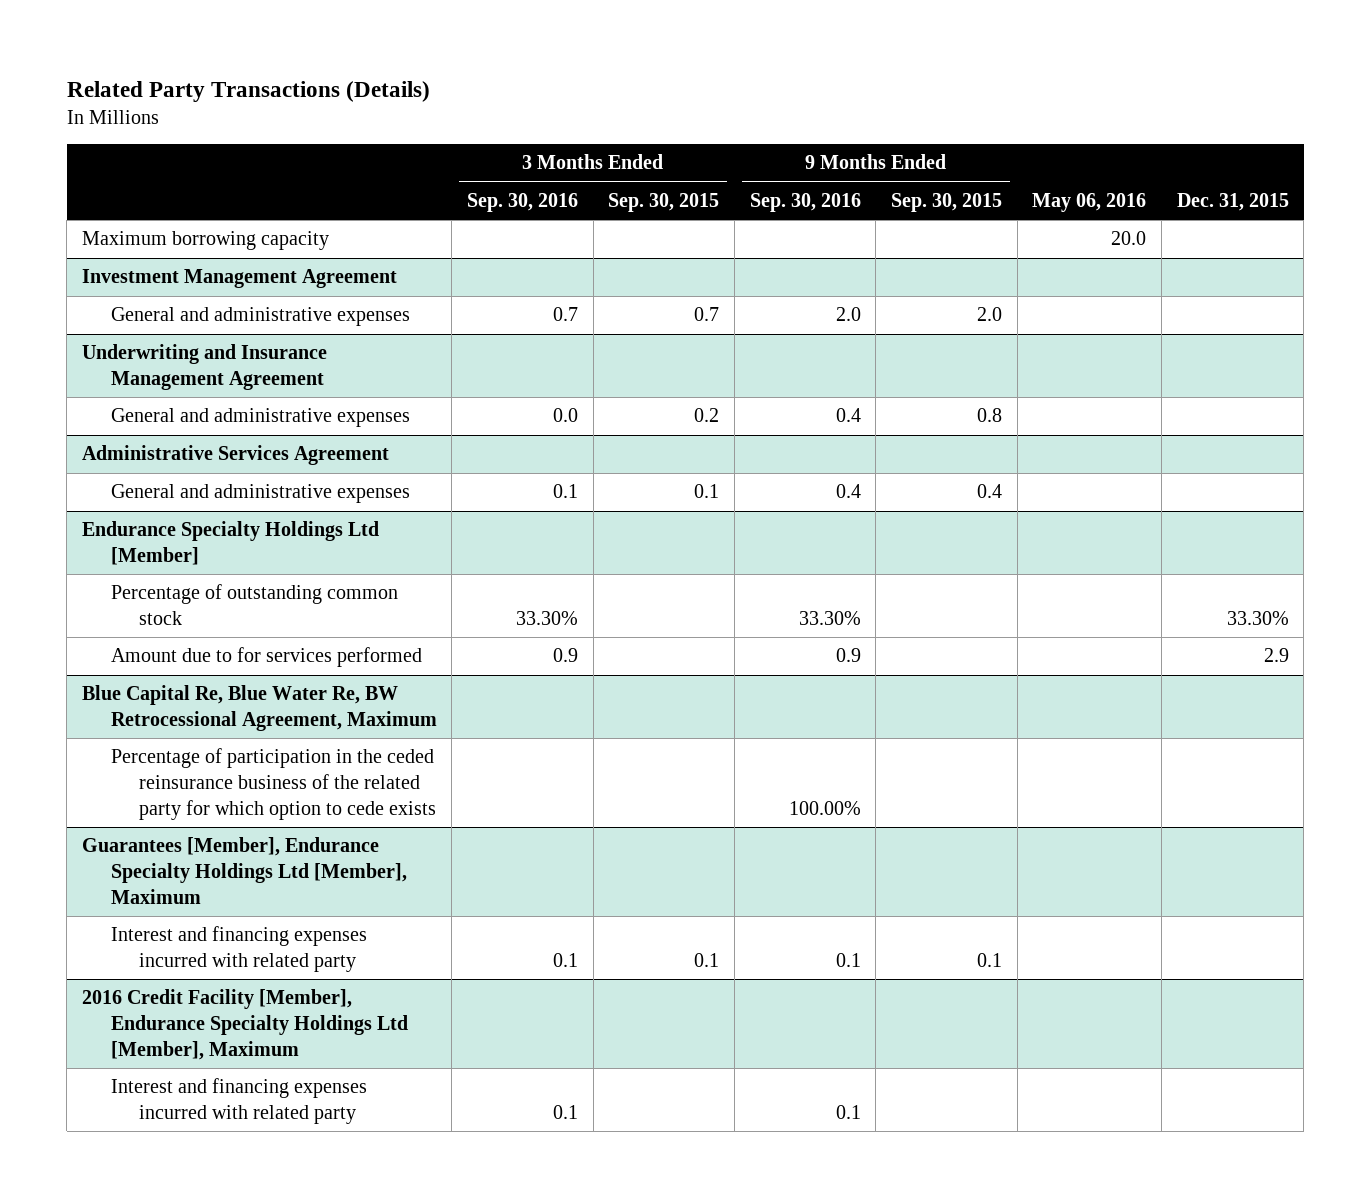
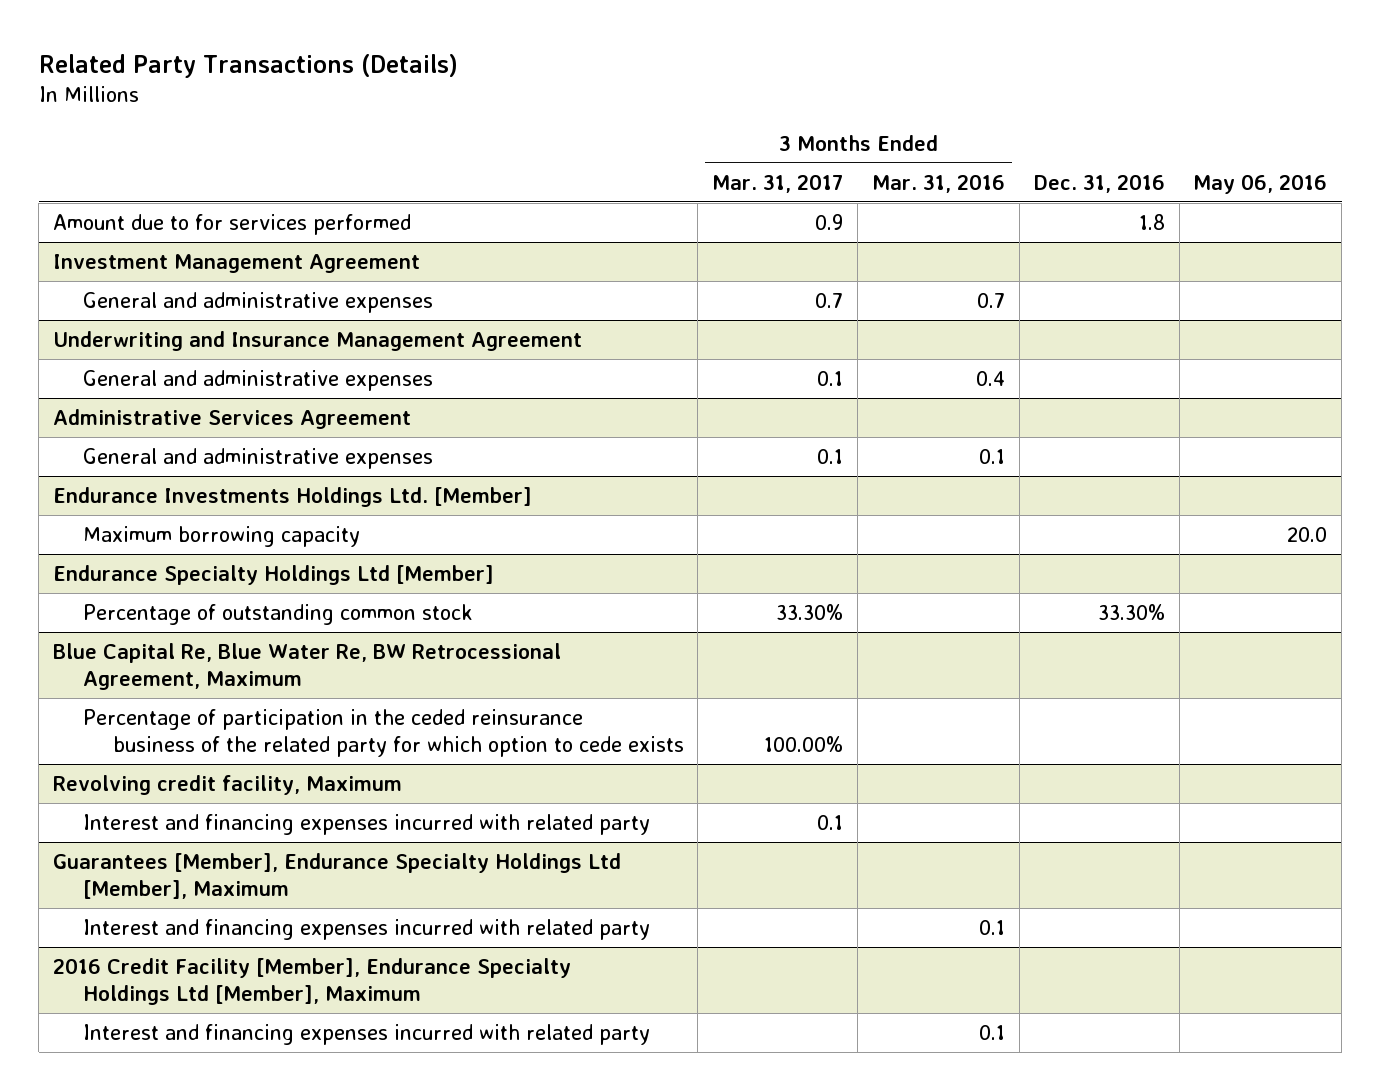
- | 3 Months Ended Sep. 30, 2016 | 3 Months Ended Sep. 30, 2015 | 9 Months Ended Sep. 30, 2016 | 9 Months Ended Sep. 30, 2015 | May 06, 2016 | Dec. 31, 2015
+ | 3 Months Ended Mar. 31, 2017 | 3 Months Ended Mar. 31, 2016 | Dec. 31, 2016 | May 06, 2016
- Maximum borrowing capacity | | | | | 20.0 |
+ Amount due to for services performed | 0.9 | | 1.8 |
+ Endurance Investments Holdings Ltd. [Member]
+ Maximum borrowing capacity | | | | 20.0
@ Endurance Specialty Holdings Ltd [Member]
- Amount due to for services performed | 0.9 | | 0.9 | | | 2.9
+ Revolving credit facility, Maximum
+ Interest and financing expenses incurred with related party | 0.1 | | |

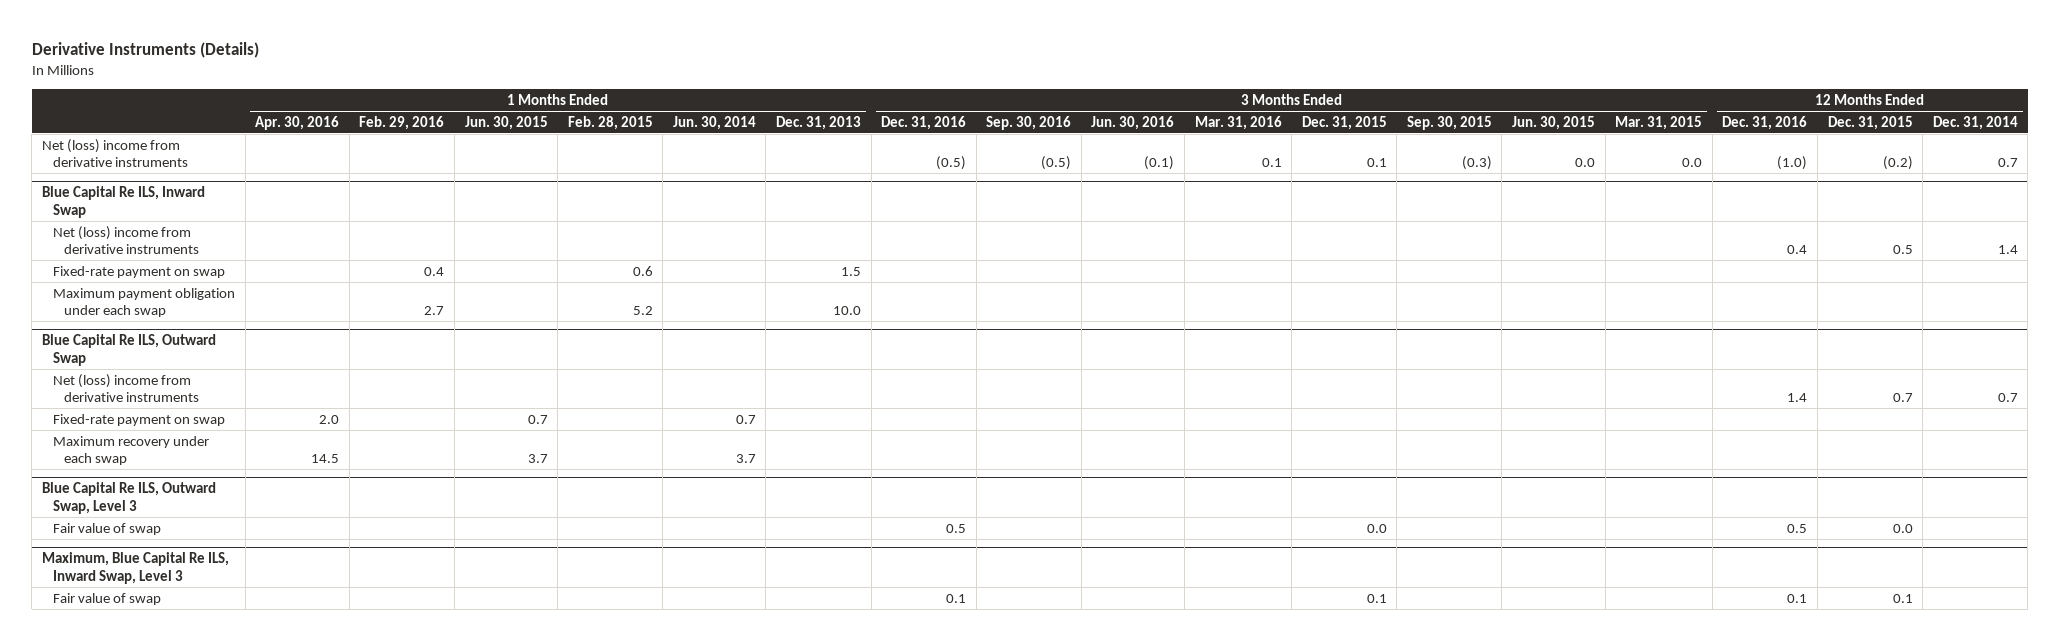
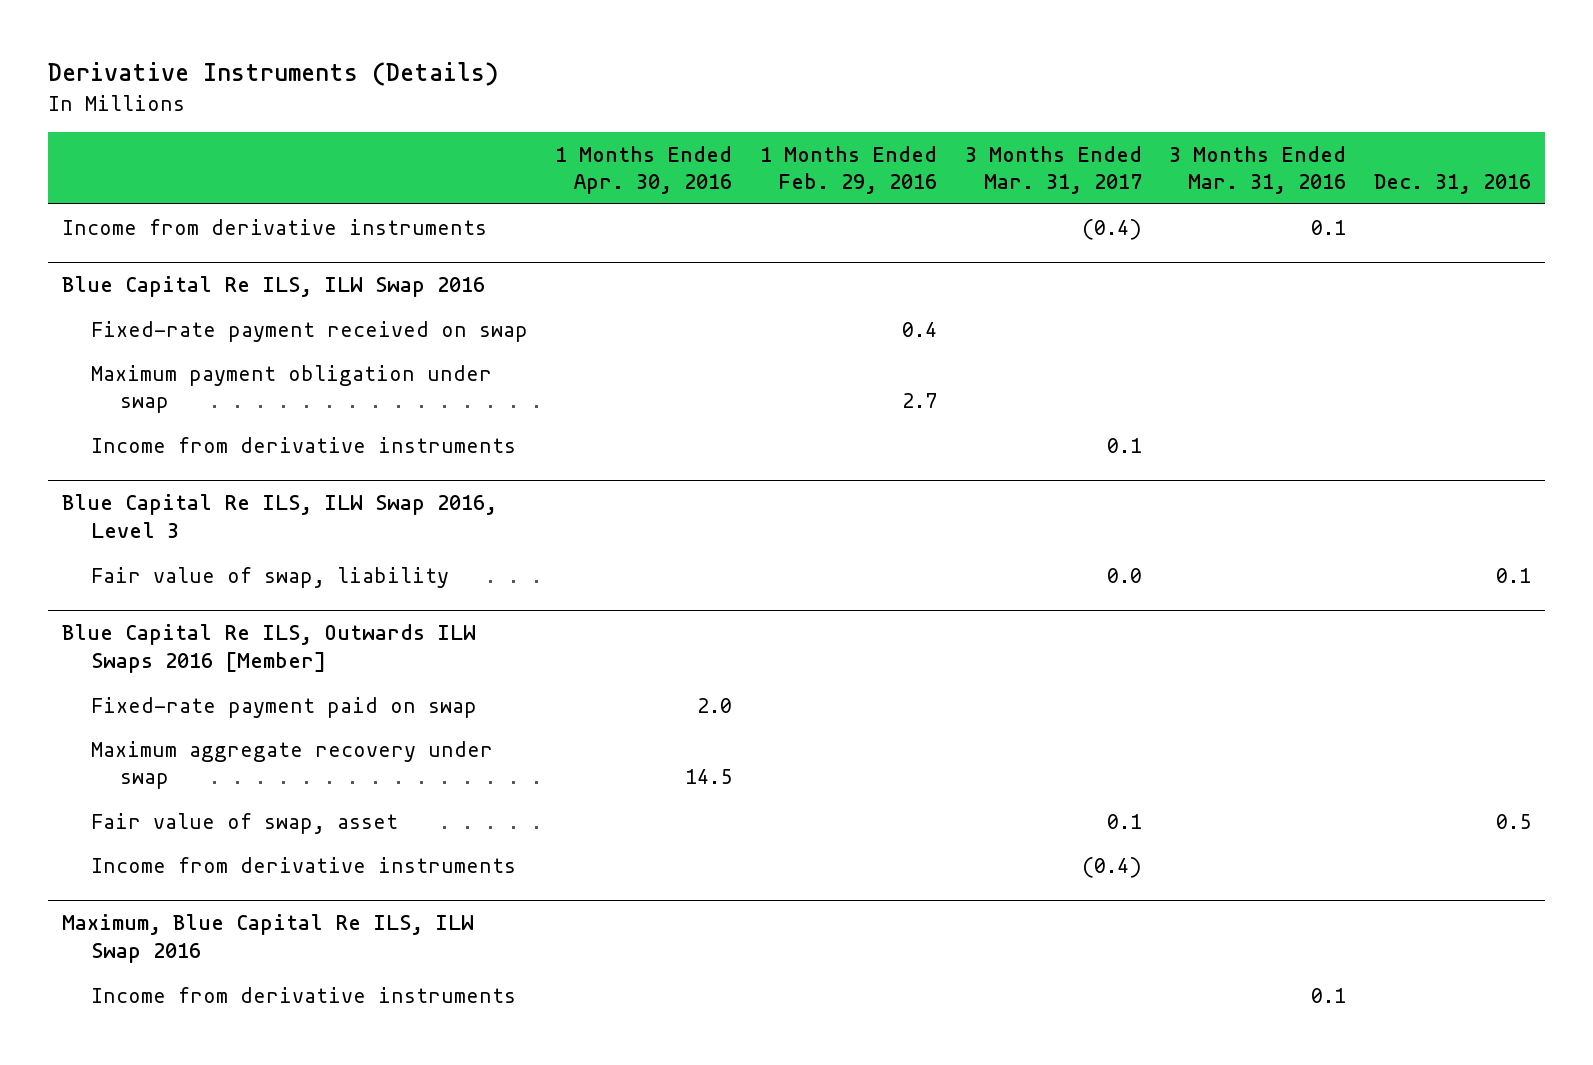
- | 1 Months Ended Apr. 30, 2016 | 1 Months Ended Feb. 29, 2016 | 1 Months Ended Jun. 30, 2015 | 1 Months Ended Feb. 28, 2015 | 1 Months Ended Jun. 30, 2014 | 1 Months Ended Dec. 31, 2013 | 3 Months Ended Dec. 31, 2016 | 3 Months Ended Sep. 30, 2016 | 3 Months Ended Jun. 30, 2016 | 3 Months Ended Mar. 31, 2016 | 3 Months Ended Dec. 31, 2015 | 3 Months Ended Sep. 30, 2015 | 3 Months Ended Jun. 30, 2015 | 3 Months Ended Mar. 31, 2015 | 12 Months Ended Dec. 31, 2016 | 12 Months Ended Dec. 31, 2015 | 12 Months Ended Dec. 31, 2014
+ | 1 Months Ended Apr. 30, 2016 | 1 Months Ended Feb. 29, 2016 | 3 Months Ended Mar. 31, 2017 | 3 Months Ended Mar. 31, 2016 | Dec. 31, 2016
- Net (loss) income from derivative instruments | | | | | | | (0.5) | (0.5) | (0.1) | 0.1 | 0.1 | (0.3) | 0.0 | 0.0 | (1.0) | (0.2) | 0.7
- Blue Capital Re ILS, Inward Swap
- Net (loss) income from derivative instruments | | | | | | | | | | | | | | | 0.4 | 0.5 | 1.4
- Fixed-rate payment on swap | | 0.4 | | 0.6 | | 1.5 | | | | | | | | | | |
- Maximum payment obligation under each swap | | 2.7 | | 5.2 | | 10.0 | | | | | | | | | | |
- Blue Capital Re ILS, Outward Swap
- Net (loss) income from derivative instruments | | | | | | | | | | | | | | | 1.4 | 0.7 | 0.7
- Fixed-rate payment on swap | 2.0 | | 0.7 | | 0.7 | | | | | | | | | | | |
- Maximum recovery under each swap | 14.5 | | 3.7 | | 3.7 | | | | | | | | | | | |
- Blue Capital Re ILS, Outward Swap, Level 3
- Fair value of swap | | | | | | | 0.5 | | | | 0.0 | | | | 0.5 | 0.0 |
- Maximum, Blue Capital Re ILS, Inward Swap, Level 3
- Fair value of swap | | | | | | | 0.1 | | | | 0.1 | | | | 0.1 | 0.1 |
+ Income from derivative instruments | | | (0.4) | 0.1 |
+ Blue Capital Re ILS, ILW Swap 2016
+ Fixed-rate payment received on swap | | 0.4 | | |
+ Maximum payment obligation under swap | | 2.7 | | |
+ Income from derivative instruments | | | 0.1 | |
+ Blue Capital Re ILS, ILW Swap 2016, Level 3
+ Fair value of swap, liability | | | 0.0 | | 0.1
+ Blue Capital Re ILS, Outwards ILW Swaps 2016 [Member]
+ Fixed-rate payment paid on swap | 2.0 | | | |
+ Maximum aggregate recovery under swap | 14.5 | | | |
+ Fair value of swap, asset | | | 0.1 | | 0.5
+ Income from derivative instruments | | | (0.4) | |
+ Maximum, Blue Capital Re ILS, ILW Swap 2016
+ Income from derivative instruments | | | | 0.1 |

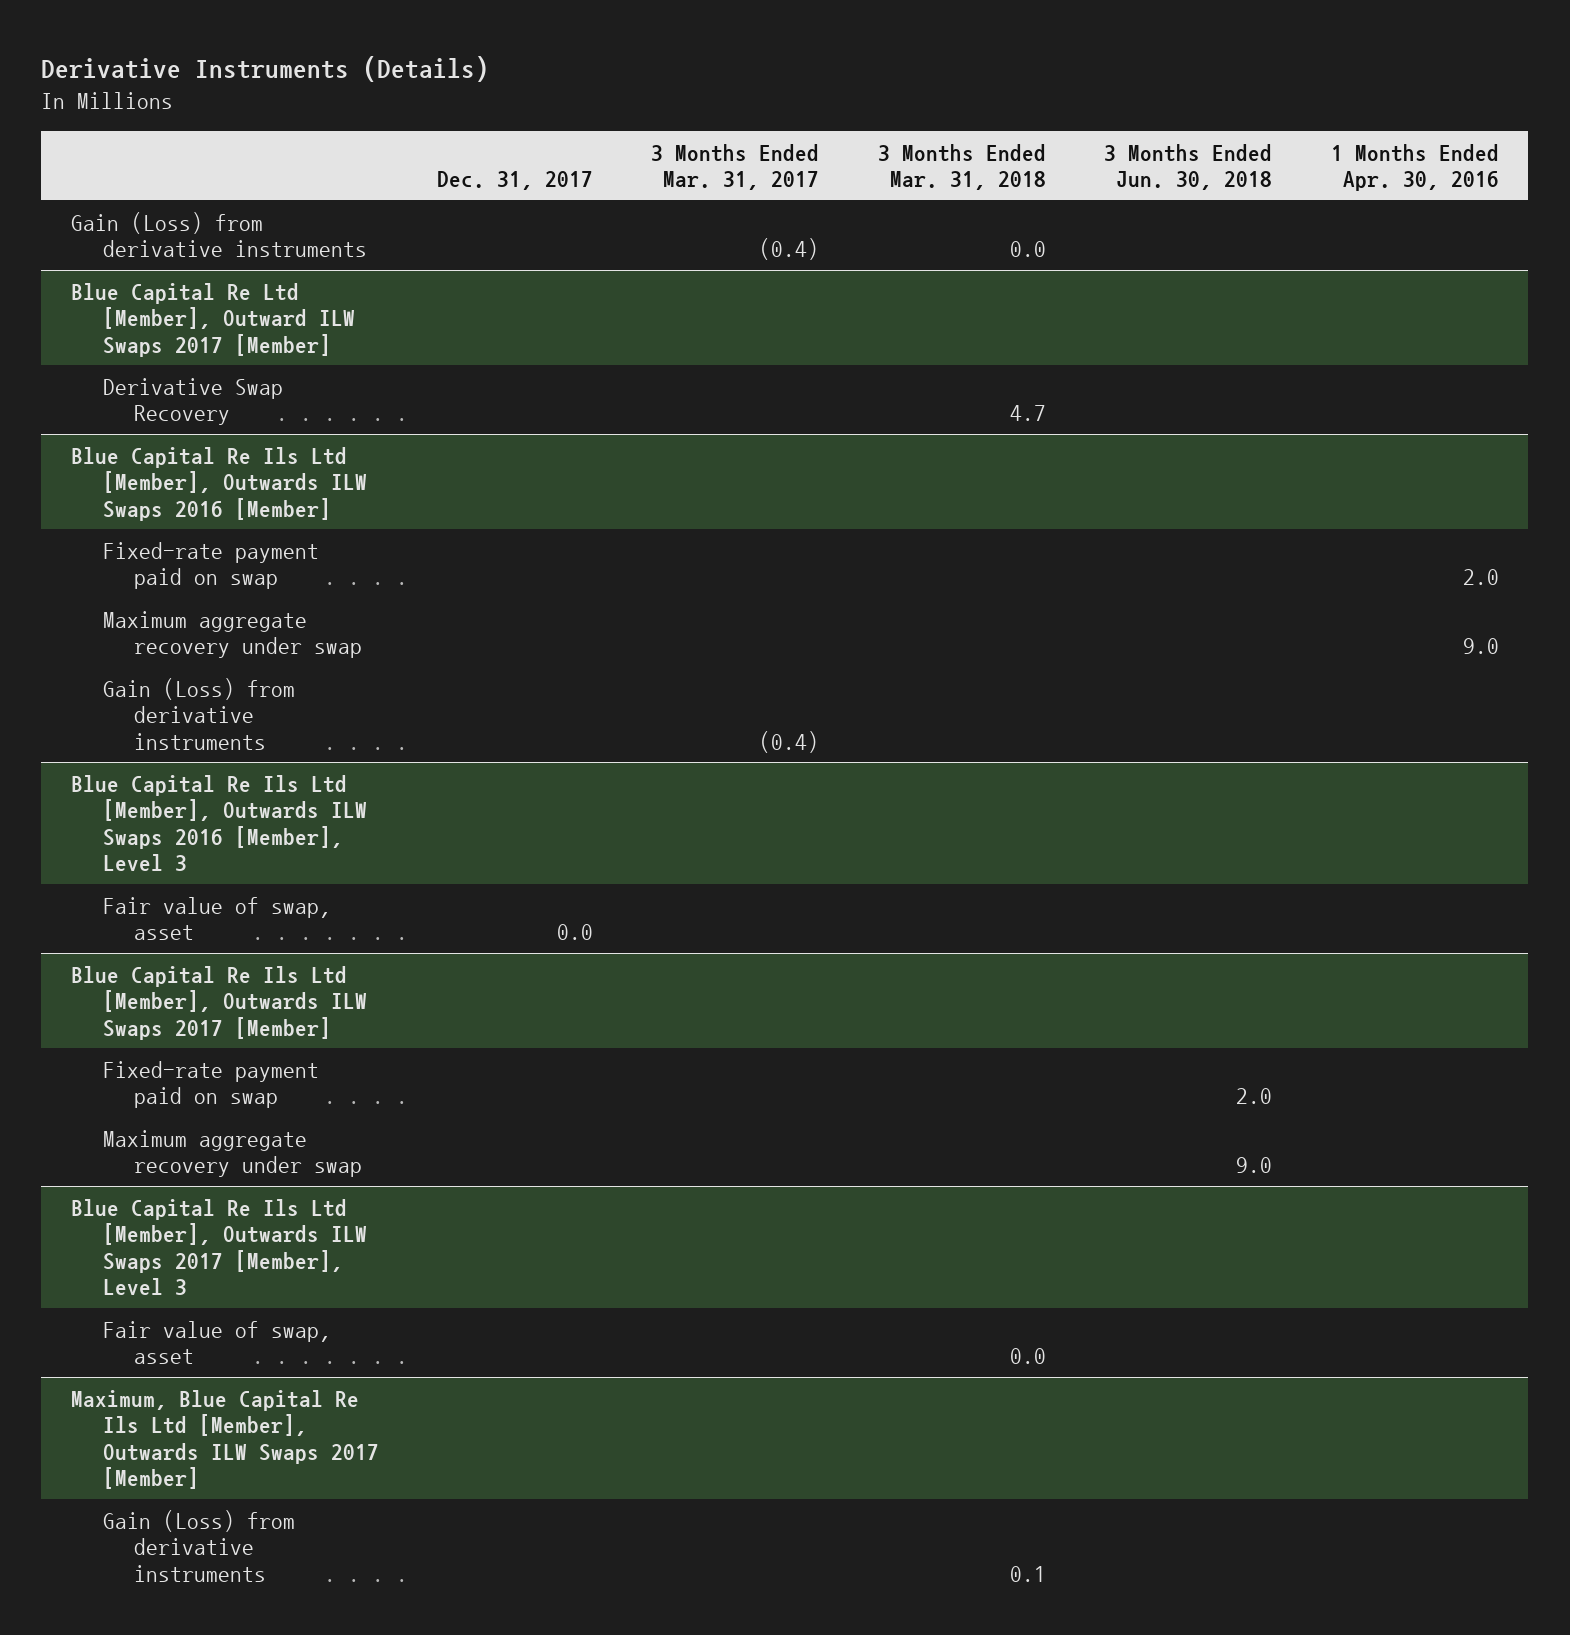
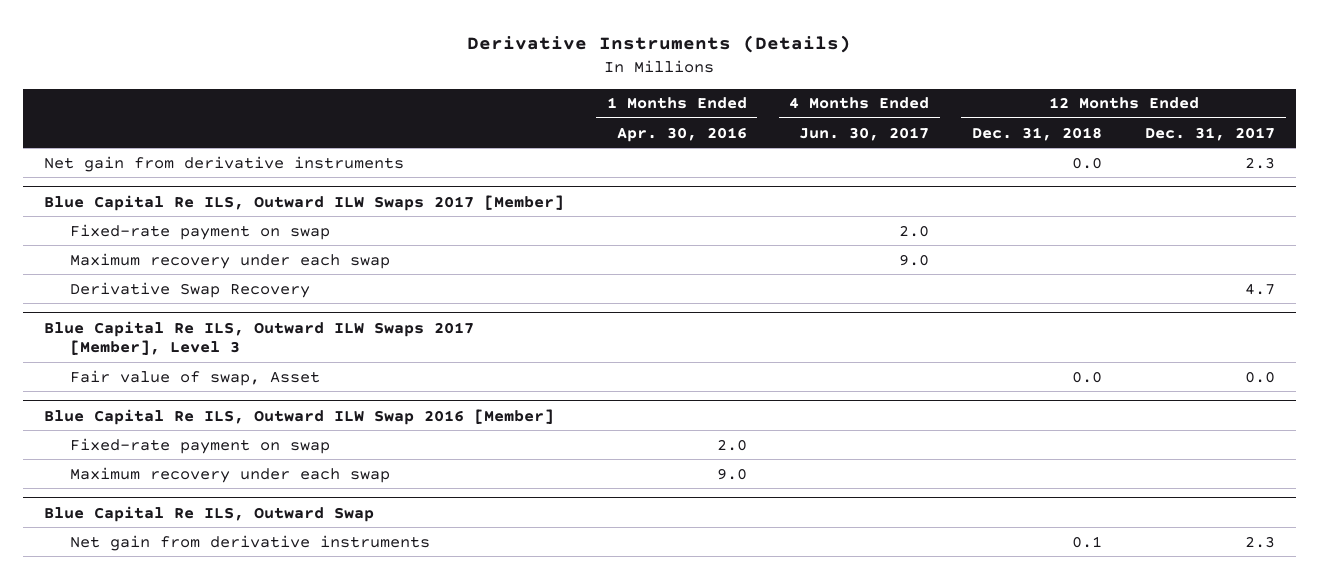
- | Dec. 31, 2017 | 3 Months Ended Mar. 31, 2017 | 3 Months Ended Mar. 31, 2018 | 3 Months Ended Jun. 30, 2018 | 1 Months Ended Apr. 30, 2016
+ | 1 Months Ended Apr. 30, 2016 | 4 Months Ended Jun. 30, 2017 | 12 Months Ended Dec. 31, 2018 | 12 Months Ended Dec. 31, 2017
- Gain (Loss) from derivative instruments | | (0.4) | 0.0 | |
- Blue Capital Re Ltd [Member], Outward ILW Swaps 2017 [Member]
- Derivative Swap Recovery | | | 4.7 | |
- Blue Capital Re Ils Ltd [Member], Outwards ILW Swaps 2016 [Member]
- Fixed-rate payment paid on swap | | | | | 2.0
- Maximum aggregate recovery under swap | | | | | 9.0
- Gain (Loss) from derivative instruments | | (0.4) | | |
- Blue Capital Re Ils Ltd [Member], Outwards ILW Swaps 2016 [Member], Level 3
- Fair value of swap, asset | 0.0 | | | |
- Blue Capital Re Ils Ltd [Member], Outwards ILW Swaps 2017 [Member]
- Fixed-rate payment paid on swap | | | | 2.0 |
- Maximum aggregate recovery under swap | | | | 9.0 |
- Blue Capital Re Ils Ltd [Member], Outwards ILW Swaps 2017 [Member], Level 3
- Fair value of swap, asset | | | 0.0 | |
- Maximum, Blue Capital Re Ils Ltd [Member], Outwards ILW Swaps 2017 [Member]
- Gain (Loss) from derivative instruments | | | 0.1 | |
+ Net gain from derivative instruments | | | 0.0 | 2.3
+ Blue Capital Re ILS, Outward ILW Swaps 2017 [Member]
+ Fixed-rate payment on swap | | 2.0 | |
+ Maximum recovery under each swap | | 9.0 | |
+ Derivative Swap Recovery | | | | 4.7
+ Blue Capital Re ILS, Outward ILW Swaps 2017 [Member], Level 3
+ Fair value of swap, Asset | | | 0.0 | 0.0
+ Blue Capital Re ILS, Outward ILW Swap 2016 [Member]
+ Fixed-rate payment on swap | 2.0 | | |
+ Maximum recovery under each swap | 9.0 | | |
+ Blue Capital Re ILS, Outward Swap
+ Net gain from derivative instruments | | | 0.1 | 2.3

